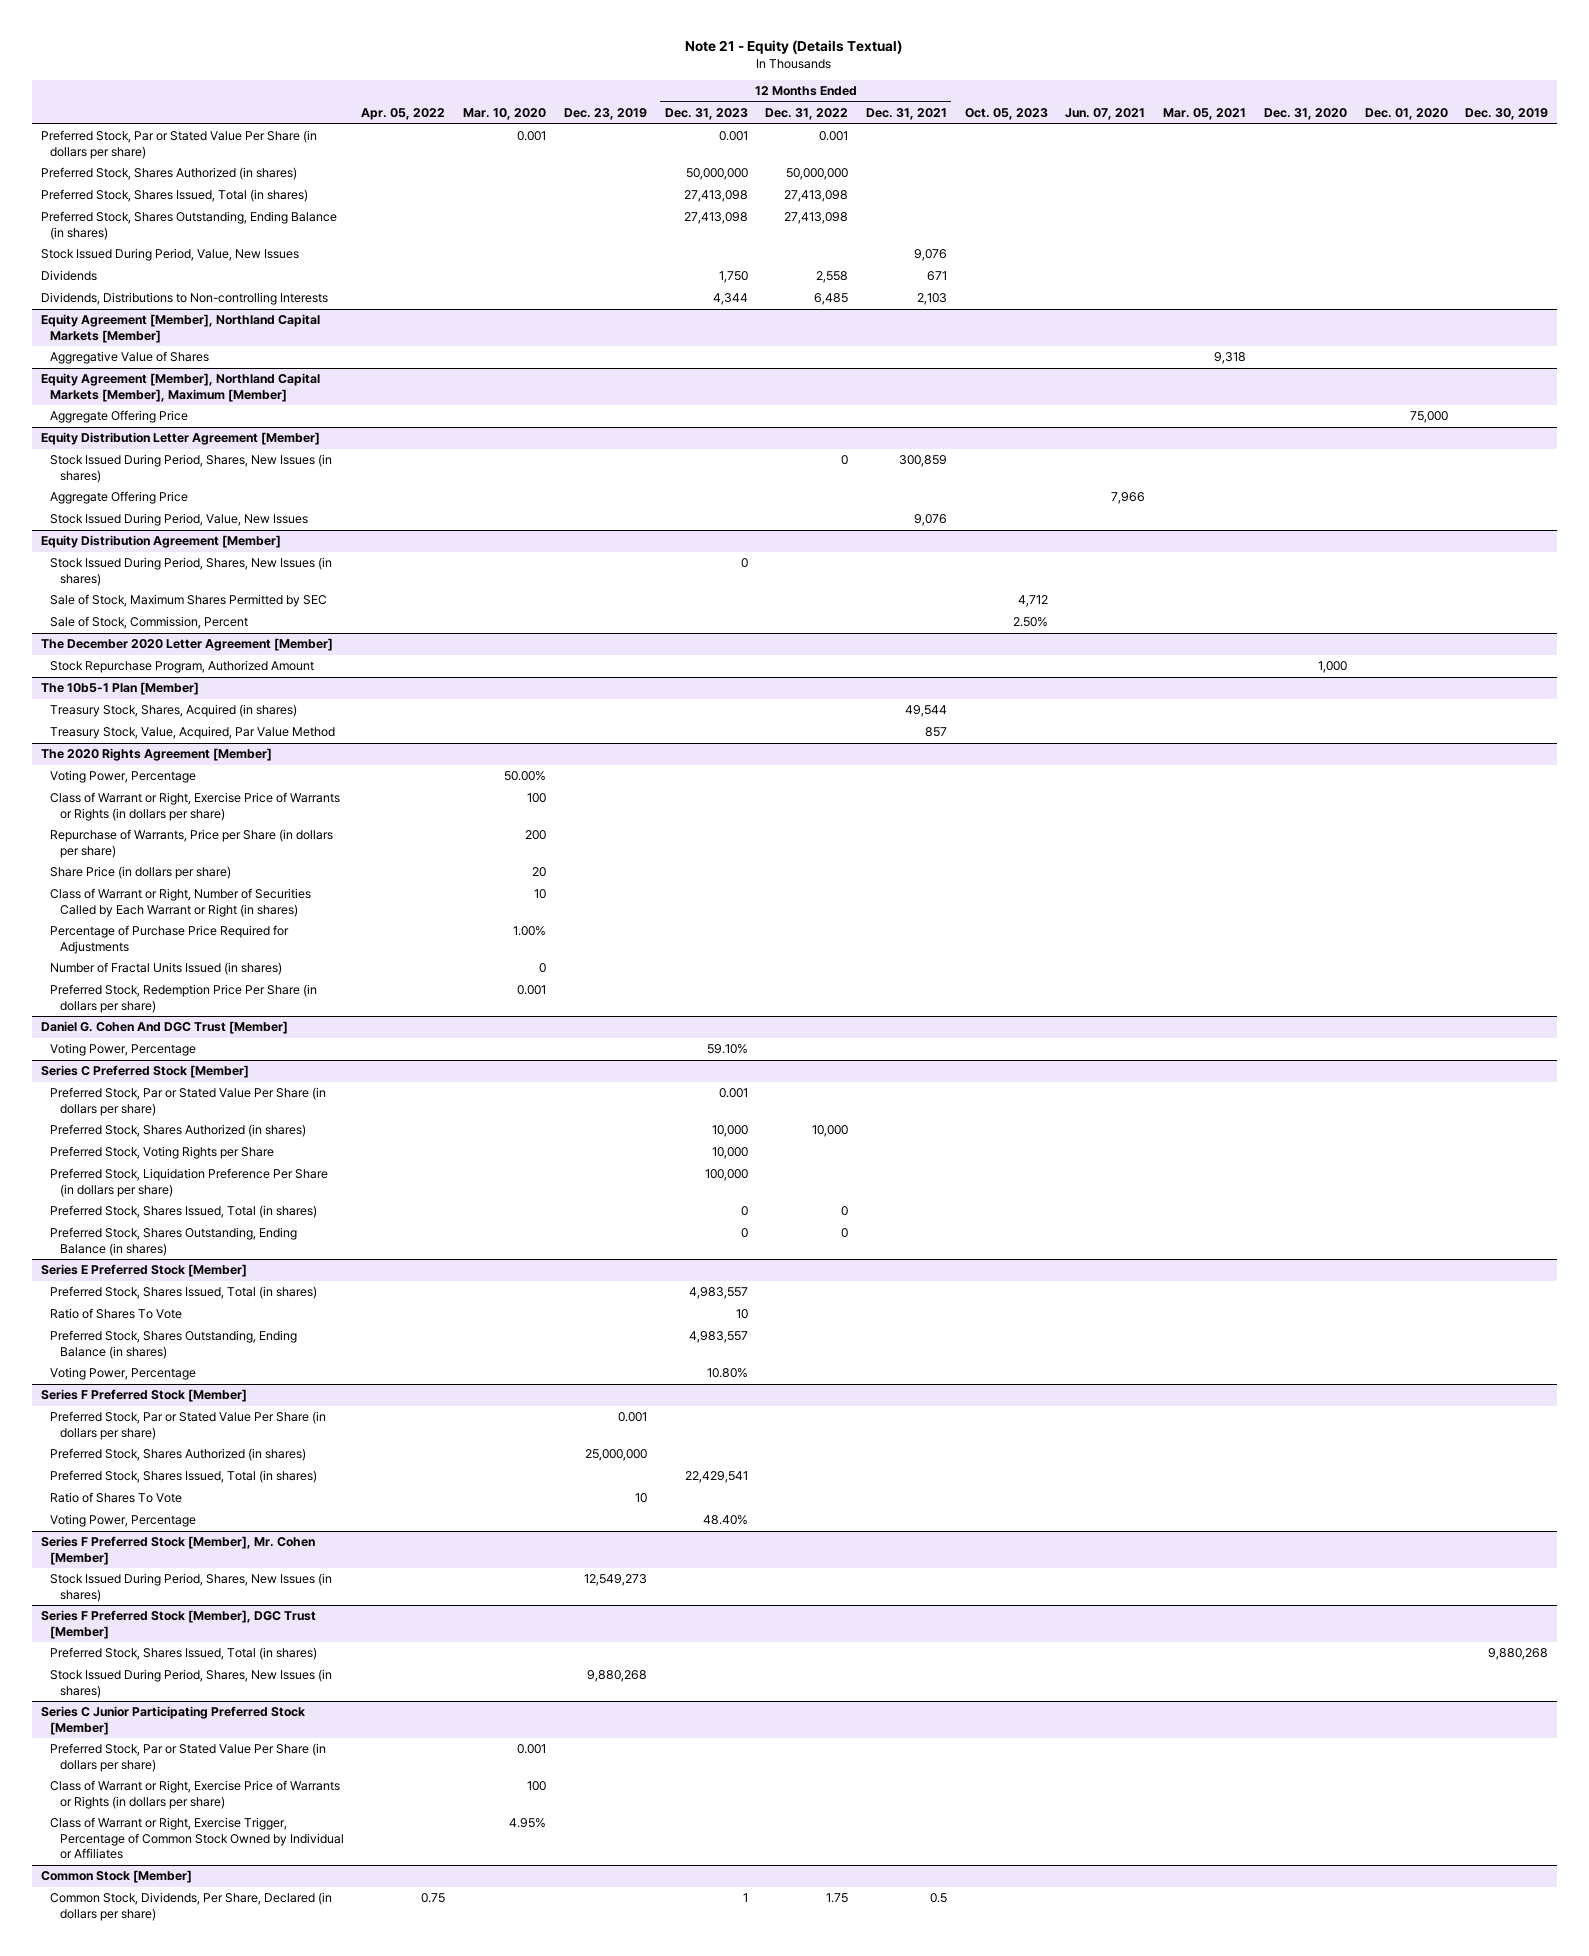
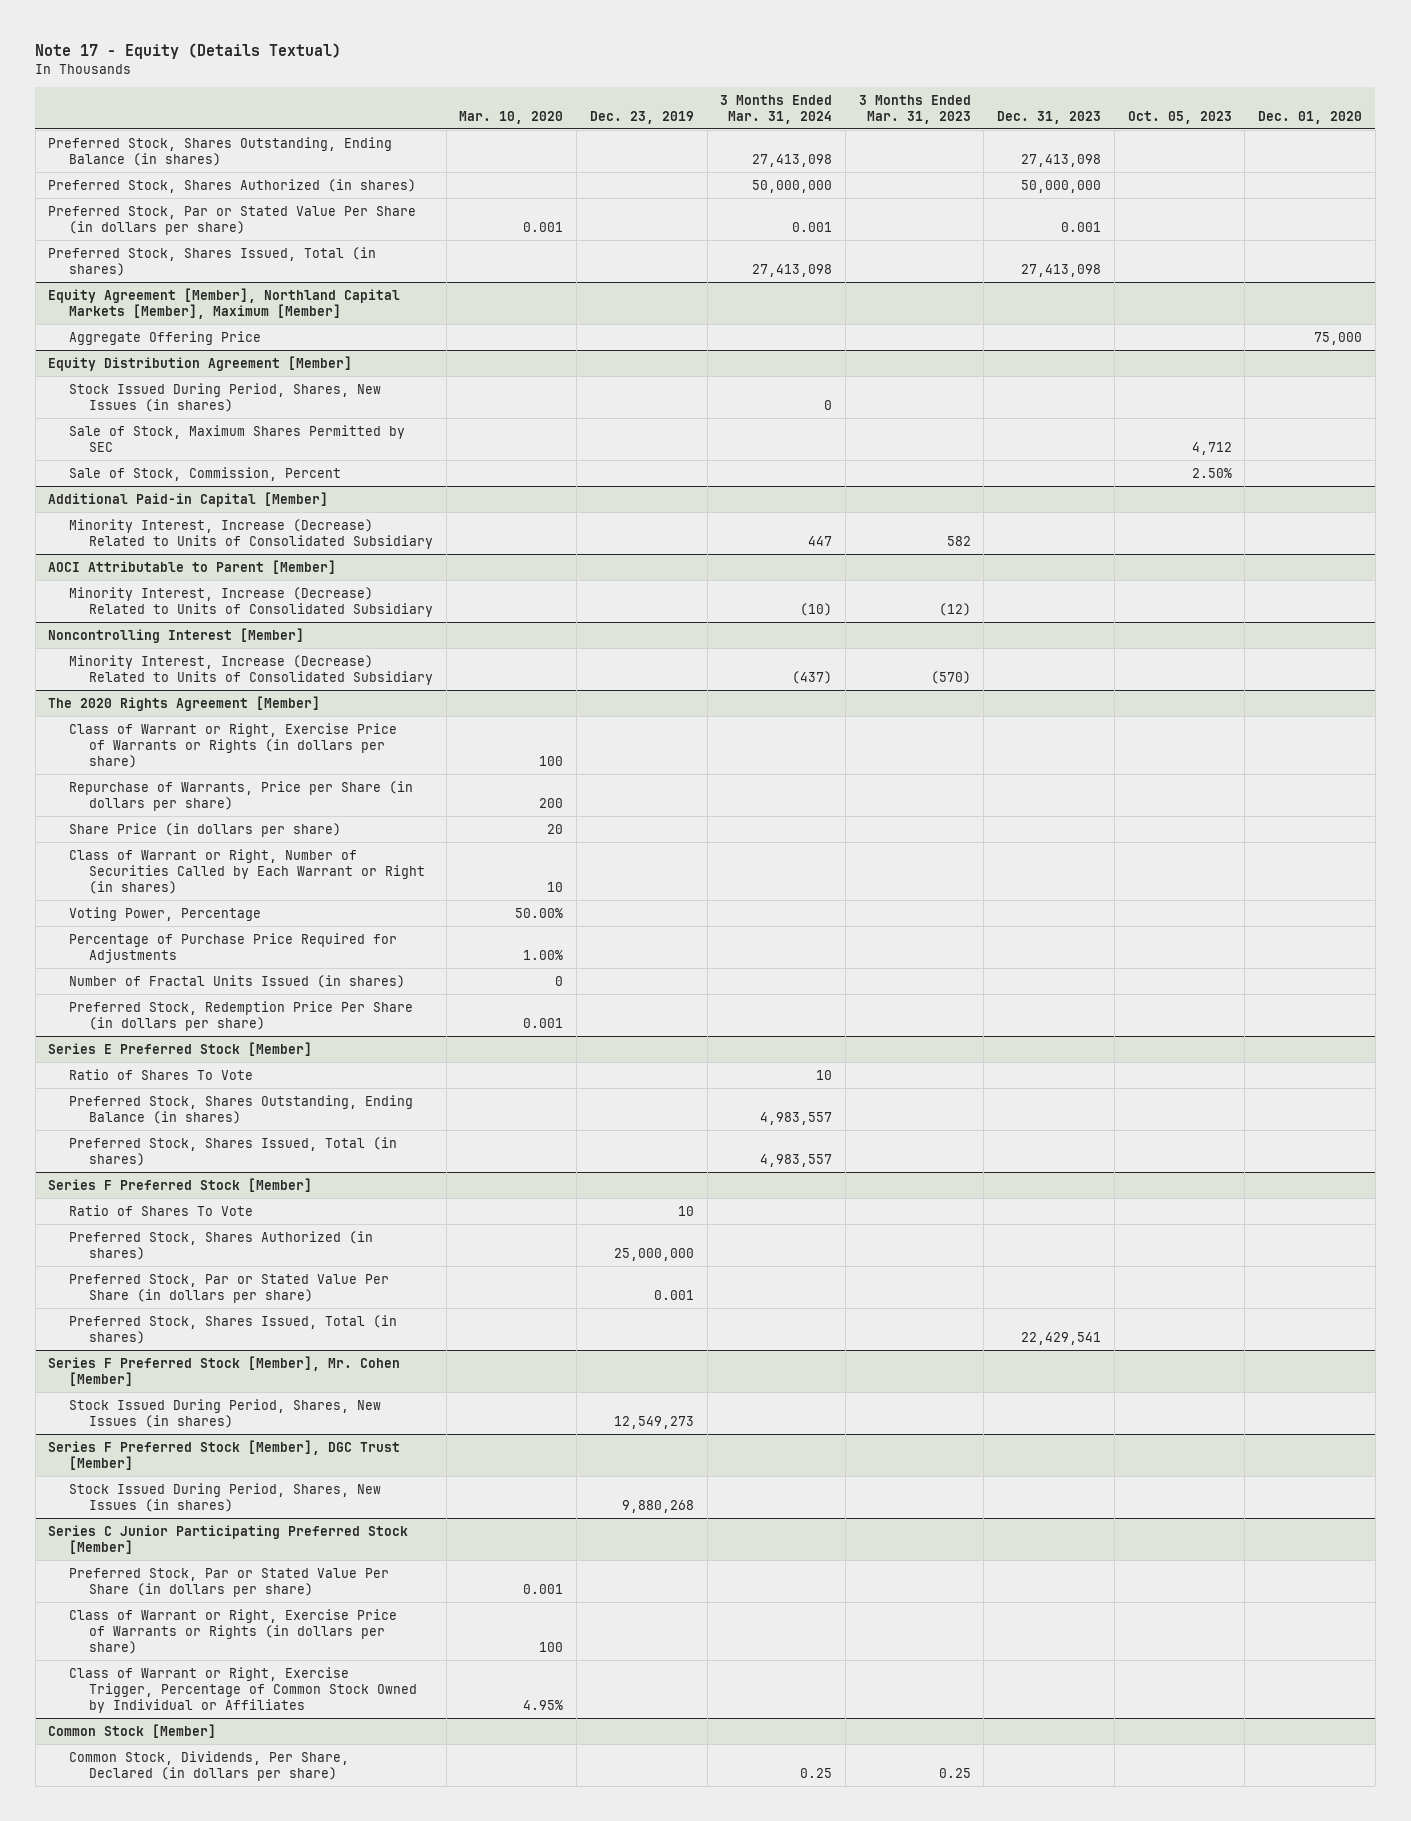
- Note 21 - Equity (Details Textual)
+ Note 17 - Equity (Details Textual)
- | Apr. 05, 2022 | Mar. 10, 2020 | Dec. 23, 2019 | 12 Months Ended Dec. 31, 2023 | 12 Months Ended Dec. 31, 2022 | 12 Months Ended Dec. 31, 2021 | Oct. 05, 2023 | Jun. 07, 2021 | Mar. 05, 2021 | Dec. 31, 2020 | Dec. 01, 2020 | Dec. 30, 2019
+ | Mar. 10, 2020 | Dec. 23, 2019 | 3 Months Ended Mar. 31, 2024 | 3 Months Ended Mar. 31, 2023 | Dec. 31, 2023 | Oct. 05, 2023 | Dec. 01, 2020
moved up: Preferred Stock, Shares Outstanding, Ending Balance (in shares) | | | 27,413,098 | | 27,413,098 | |
moved down: Preferred Stock, Par or Stated Value Per Share (in dollars per share) | 0.001 | | 0.001 | | 0.001 | |
- Stock Issued During Period, Value, New Issues | | | | | | 9,076 | | | | | |
- Dividends | | | | 1,750 | 2,558 | 671 | | | | | |
- Dividends, Distributions to Non-controlling Interests | | | | 4,344 | 6,485 | 2,103 | | | | | |
- Equity Agreement [Member], Northland Capital Markets [Member]
- Aggregative Value of Shares | | | | | | | | | 9,318 | | |
- Equity Distribution Letter Agreement [Member]
- Stock Issued During Period, Shares, New Issues (in shares) | | | | | 0 | 300,859 | | | | | |
- Aggregate Offering Price | | | | | | | | 7,966 | | | |
- Stock Issued During Period, Value, New Issues | | | | | | 9,076 | | | | | |
- The December 2020 Letter Agreement [Member]
- Stock Repurchase Program, Authorized Amount | | | | | | | | | | 1,000 | |
- The 10b5-1 Plan [Member]
- Treasury Stock, Shares, Acquired (in shares) | | | | | | 49,544 | | | | | |
- Treasury Stock, Value, Acquired, Par Value Method | | | | | | 857 | | | | | |
+ Additional Paid-in Capital [Member]
+ Minority Interest, Increase (Decrease) Related to Units of Consolidated Subsidiary | | | 447 | 582 | | |
+ AOCI Attributable to Parent [Member]
+ Minority Interest, Increase (Decrease) Related to Units of Consolidated Subsidiary | | | (10) | (12) | | |
+ Noncontrolling Interest [Member]
+ Minority Interest, Increase (Decrease) Related to Units of Consolidated Subsidiary | | | (437) | (570) | | |
@ The 2020 Rights Agreement [Member]
moved down: Voting Power, Percentage | 50.00% | | | | | |
- Daniel G. Cohen And DGC Trust [Member]
- Voting Power, Percentage | | | | 59.10% | | | | | | | |
- Series C Preferred Stock [Member]
- Preferred Stock, Par or Stated Value Per Share (in dollars per share) | | | | 0.001 | | | | | | | |
- Preferred Stock, Shares Authorized (in shares) | | | | 10,000 | 10,000 | | | | | | |
- Preferred Stock, Voting Rights per Share | | | | 10,000 | | | | | | | |
- Preferred Stock, Liquidation Preference Per Share (in dollars per share) | | | | 100,000 | | | | | | | |
- Preferred Stock, Shares Issued, Total (in shares) | | | | 0 | 0 | | | | | | |
- Preferred Stock, Shares Outstanding, Ending Balance (in shares) | | | | 0 | 0 | | | | | | |
@ Series E Preferred Stock [Member]
- Voting Power, Percentage | | | | 10.80% | | | | | | | |
moved down: Preferred Stock, Shares Issued, Total (in shares) | | | 4,983,557 | | | |
@ Series F Preferred Stock [Member]
moved up: Ratio of Shares To Vote | | 10 | | | | |
moved down: Preferred Stock, Par or Stated Value Per Share (in dollars per share) | | 0.001 | | | | |
- Voting Power, Percentage | | | | 48.40% | | | | | | | |
@ Series F Preferred Stock [Member], DGC Trust [Member]
- Preferred Stock, Shares Issued, Total (in shares) | | | | | | | | | | | | 9,880,268

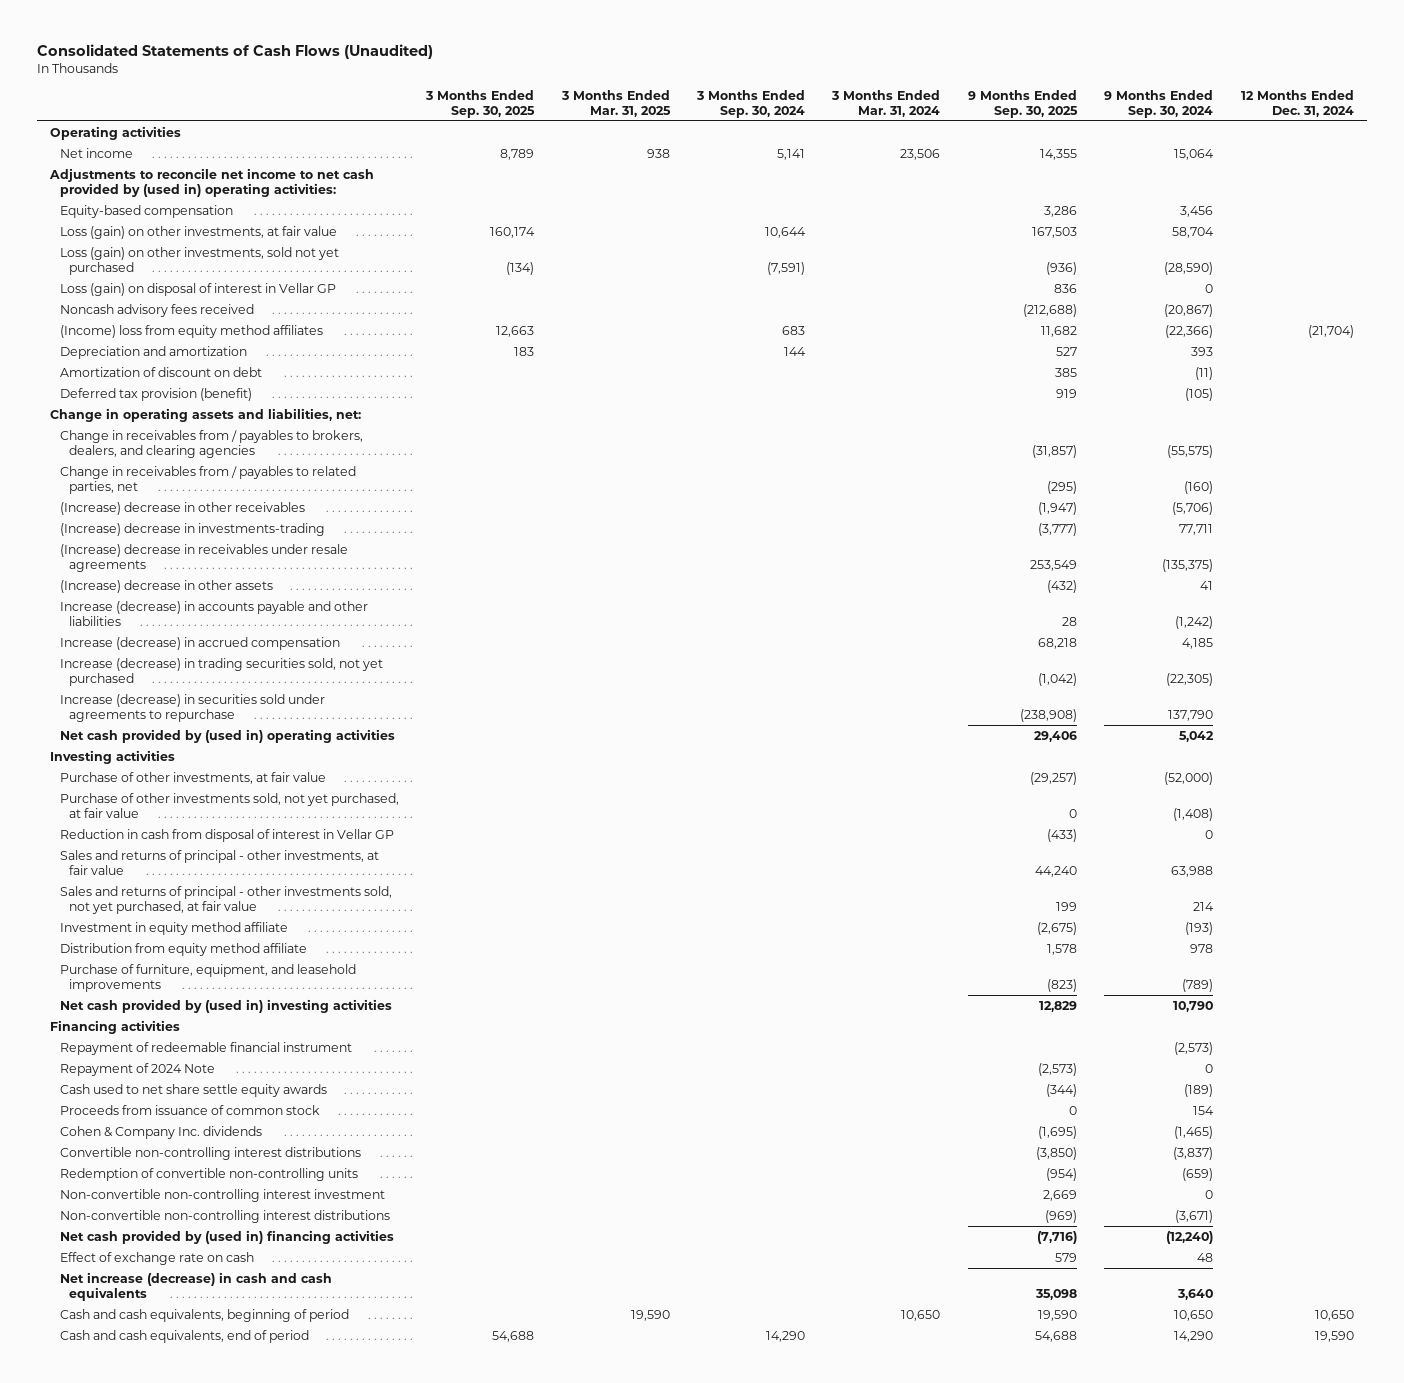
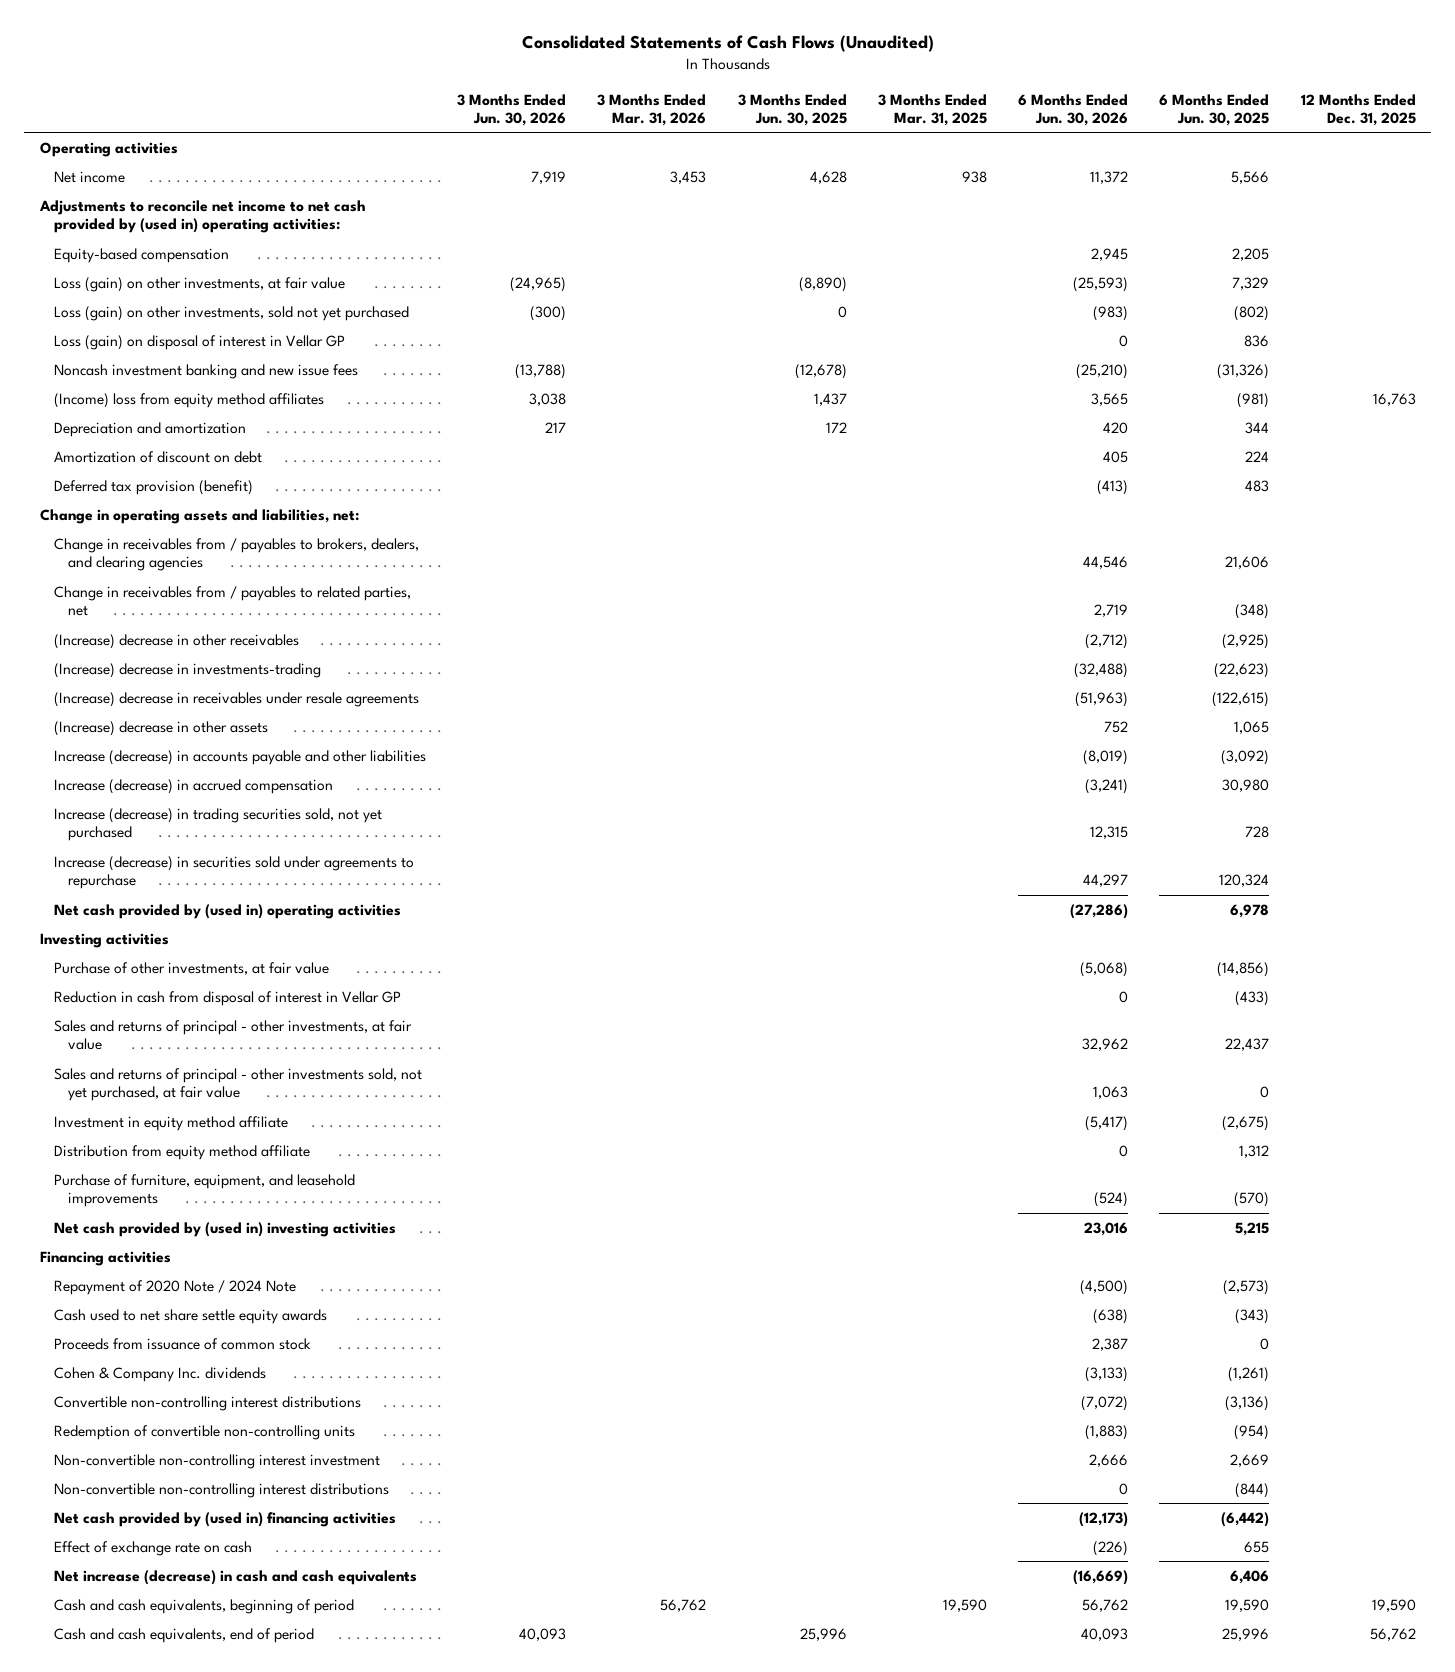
- | 3 Months Ended Sep. 30, 2025 | 3 Months Ended Mar. 31, 2025 | 3 Months Ended Sep. 30, 2024 | 3 Months Ended Mar. 31, 2024 | 9 Months Ended Sep. 30, 2025 | 9 Months Ended Sep. 30, 2024 | 12 Months Ended Dec. 31, 2024
+ | 3 Months Ended Jun. 30, 2026 | 3 Months Ended Mar. 31, 2026 | 3 Months Ended Jun. 30, 2025 | 3 Months Ended Mar. 31, 2025 | 6 Months Ended Jun. 30, 2026 | 6 Months Ended Jun. 30, 2025 | 12 Months Ended Dec. 31, 2025
- Noncash advisory fees received | | | | | (212,688) | (20,867) |
+ Noncash investment banking and new issue fees | (13,788) | | (12,678) | | (25,210) | (31,326) |
- Purchase of other investments sold, not yet purchased, at fair value | | | | | 0 | (1,408) |
- Repayment of redeemable financial instrument | | | | | | (2,573) |
- Repayment of 2024 Note | | | | | (2,573) | 0 |
+ Repayment of 2020 Note / 2024 Note | | | | | (4,500) | (2,573) |

